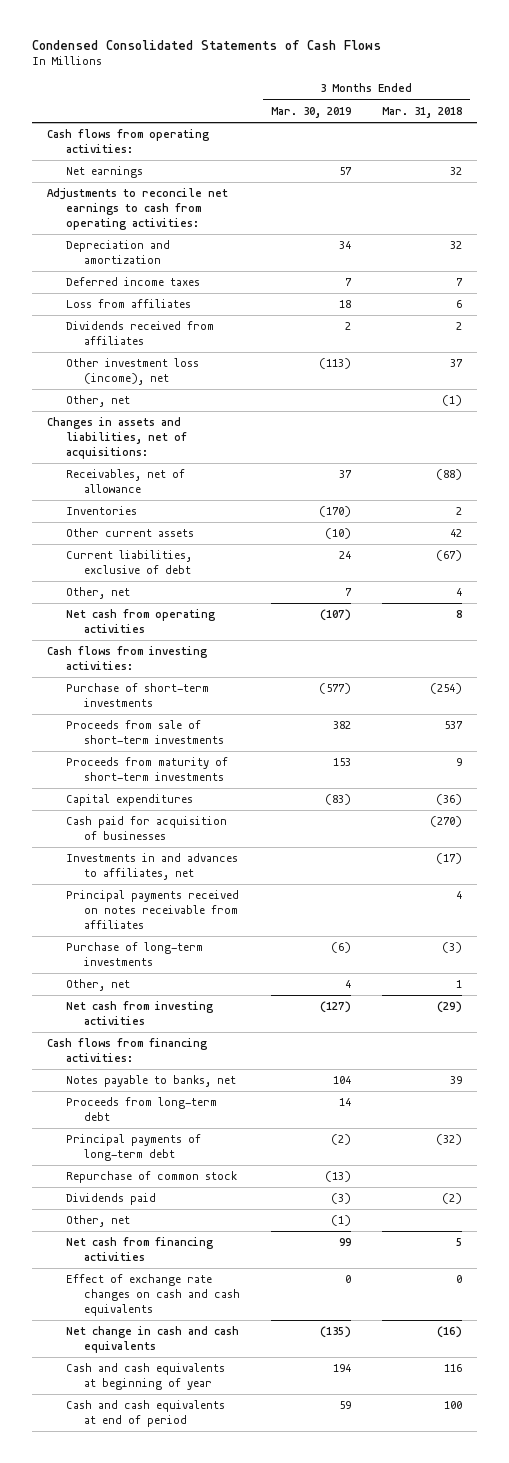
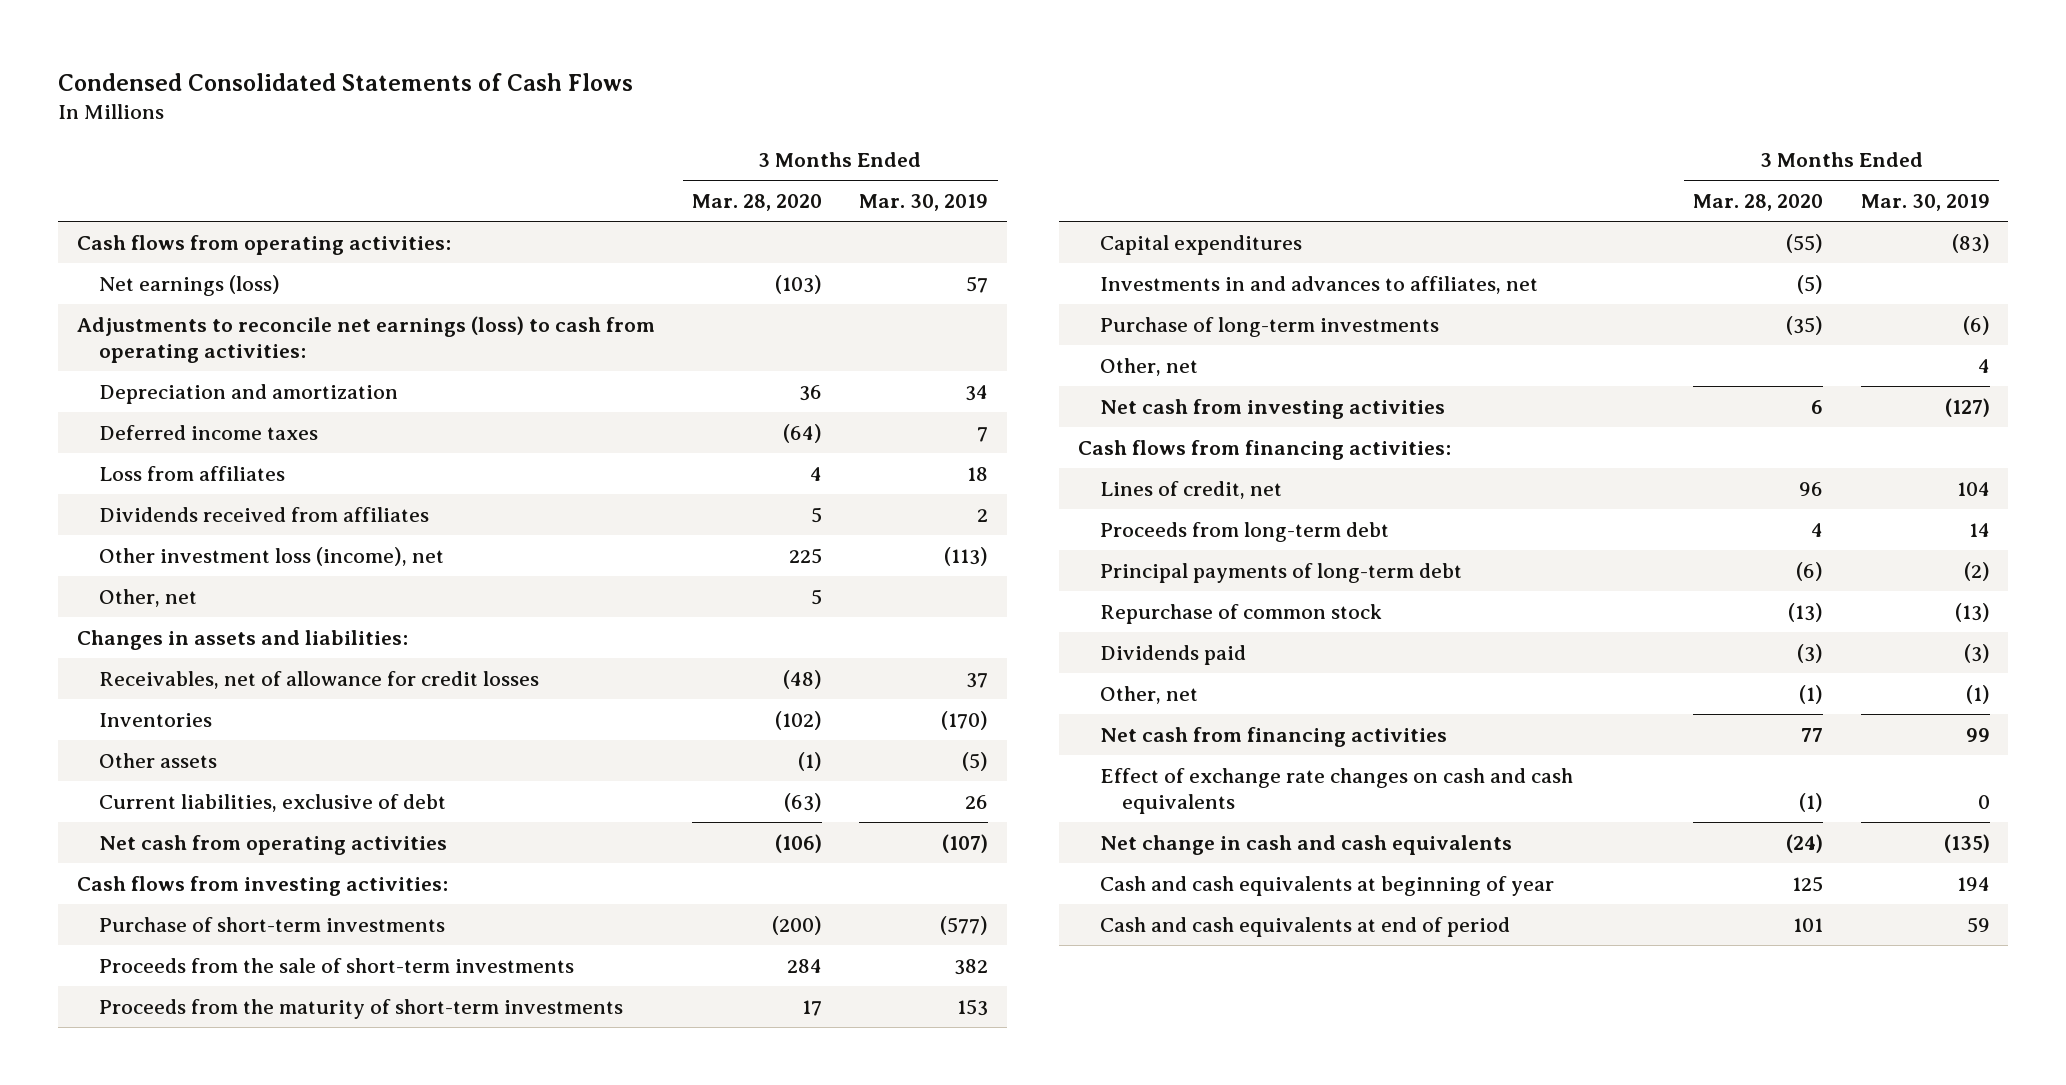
- | 3 Months Ended Mar. 30, 2019 | 3 Months Ended Mar. 31, 2018
+ | 3 Months Ended Mar. 28, 2020 | 3 Months Ended Mar. 30, 2019
- Net earnings | 57 | 32
- Adjustments to reconcile net earnings to cash from operating activities:
+ Net earnings (loss) | (103) | 57
+ Adjustments to reconcile net earnings (loss) to cash from operating activities:
- Changes in assets and liabilities, net of acquisitions:
- Receivables, net of allowance | 37 | (88)
+ Changes in assets and liabilities:
+ Receivables, net of allowance for credit losses | (48) | 37
- Other current assets | (10) | 42
- Current liabilities, exclusive of debt | 24 | (67)
- Other, net | 7 | 4
+ Other assets | (1) | (5)
+ Current liabilities, exclusive of debt | (63) | 26
- Proceeds from sale of short-term investments | 382 | 537
- Proceeds from maturity of short-term investments | 153 | 9
+ Proceeds from the sale of short-term investments | 284 | 382
+ Proceeds from the maturity of short-term investments | 17 | 153
- Cash paid for acquisition of businesses | | (270)
- Principal payments received on notes receivable from affiliates | | 4
- Notes payable to banks, net | 104 | 39
+ Lines of credit, net | 96 | 104

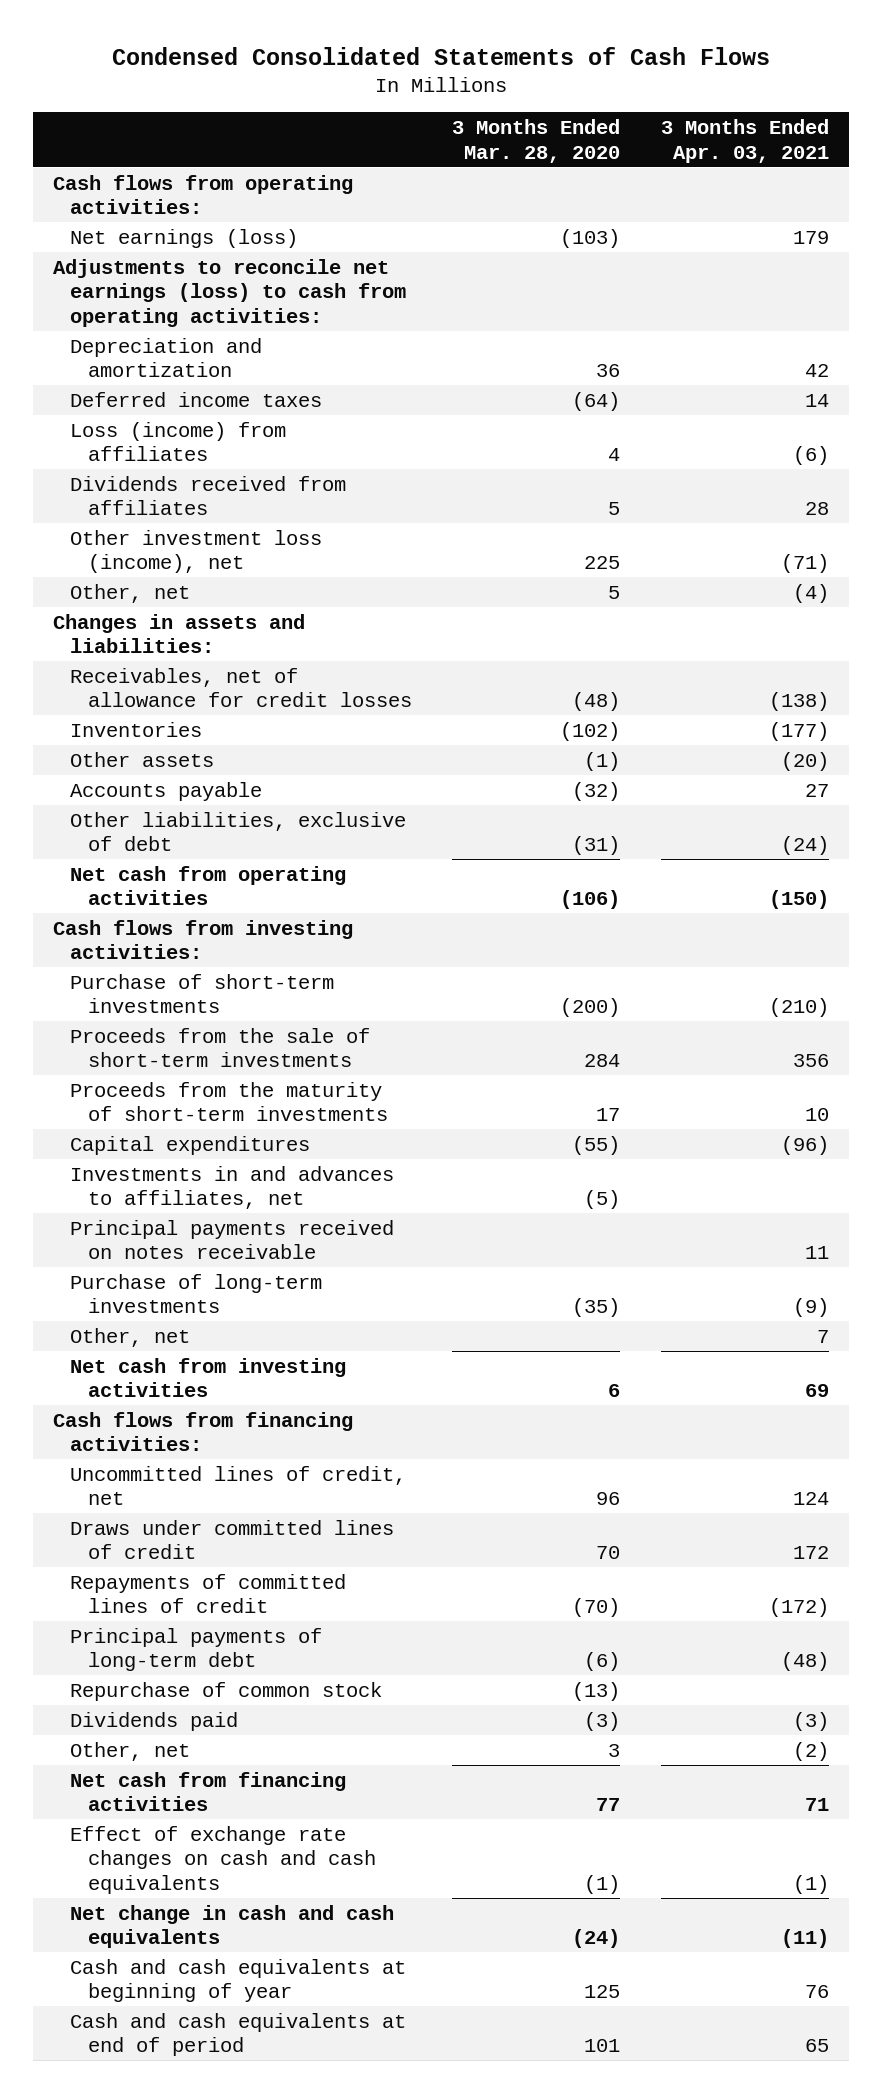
- | 3 Months Ended Mar. 28, 2020 | 3 Months Ended Mar. 30, 2019
+ | 3 Months Ended Mar. 28, 2020 | 3 Months Ended Apr. 03, 2021
- Loss from affiliates | 4 | 18
+ Loss (income) from affiliates | 4 | (6)
- Current liabilities, exclusive of debt | (63) | 26
+ Accounts payable | (32) | 27
+ Other liabilities, exclusive of debt | (31) | (24)
+ Principal payments received on notes receivable | | 11
- Lines of credit, net | 96 | 104
- Proceeds from long-term debt | 4 | 14
+ Uncommitted lines of credit, net | 96 | 124
+ Draws under committed lines of credit | 70 | 172
+ Repayments of committed lines of credit | (70) | (172)
- Other, net | (1) | (1)
+ Other, net | 3 | (2)

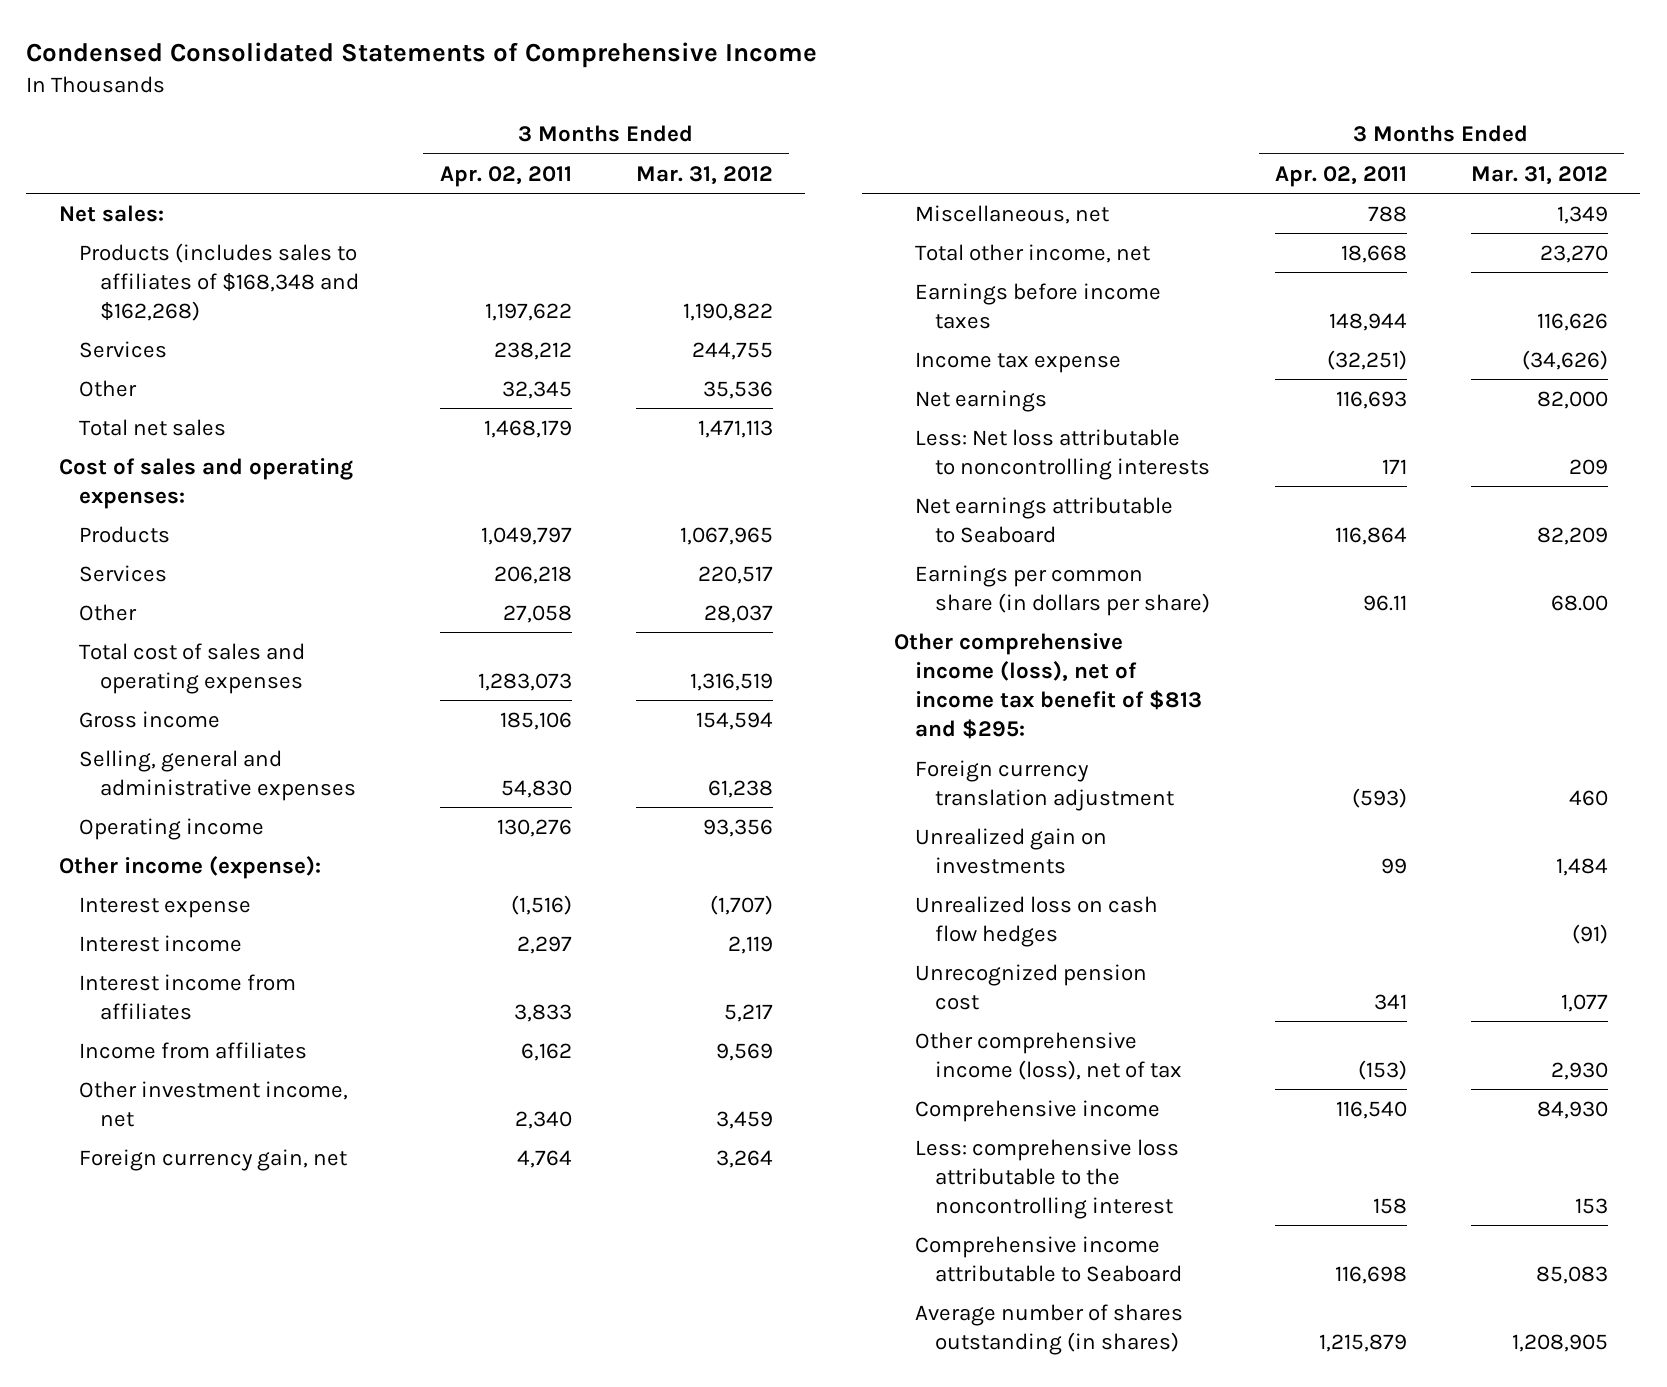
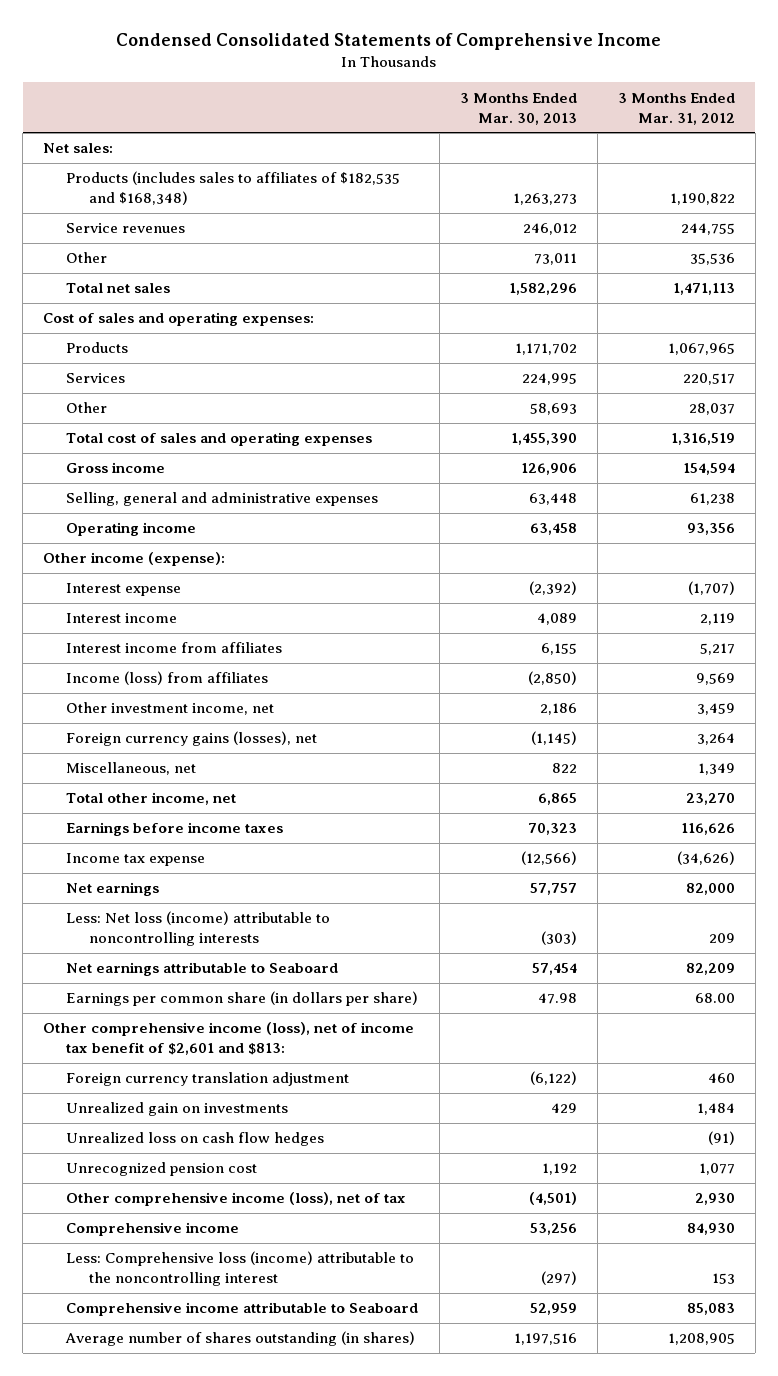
- | 3 Months Ended Apr. 02, 2011 | 3 Months Ended Mar. 31, 2012
+ | 3 Months Ended Mar. 30, 2013 | 3 Months Ended Mar. 31, 2012
- Products (includes sales to affiliates of $168,348 and $162,268) | 1,197,622 | 1,190,822
- Services | 238,212 | 244,755
+ Products (includes sales to affiliates of $182,535 and $168,348) | 1,263,273 | 1,190,822
+ Service revenues | 246,012 | 244,755
- Income from affiliates | 6,162 | 9,569
+ Income (loss) from affiliates | (2,850) | 9,569
- Foreign currency gain, net | 4,764 | 3,264
+ Foreign currency gains (losses), net | (1,145) | 3,264
- Less: Net loss attributable to noncontrolling interests | 171 | 209
+ Less: Net loss (income) attributable to noncontrolling interests | (303) | 209
- Other comprehensive income (loss), net of income tax benefit of $813 and $295:
+ Other comprehensive income (loss), net of income tax benefit of $2,601 and $813:
- Less: comprehensive loss attributable to the noncontrolling interest | 158 | 153
+ Less: Comprehensive loss (income) attributable to the noncontrolling interest | (297) | 153

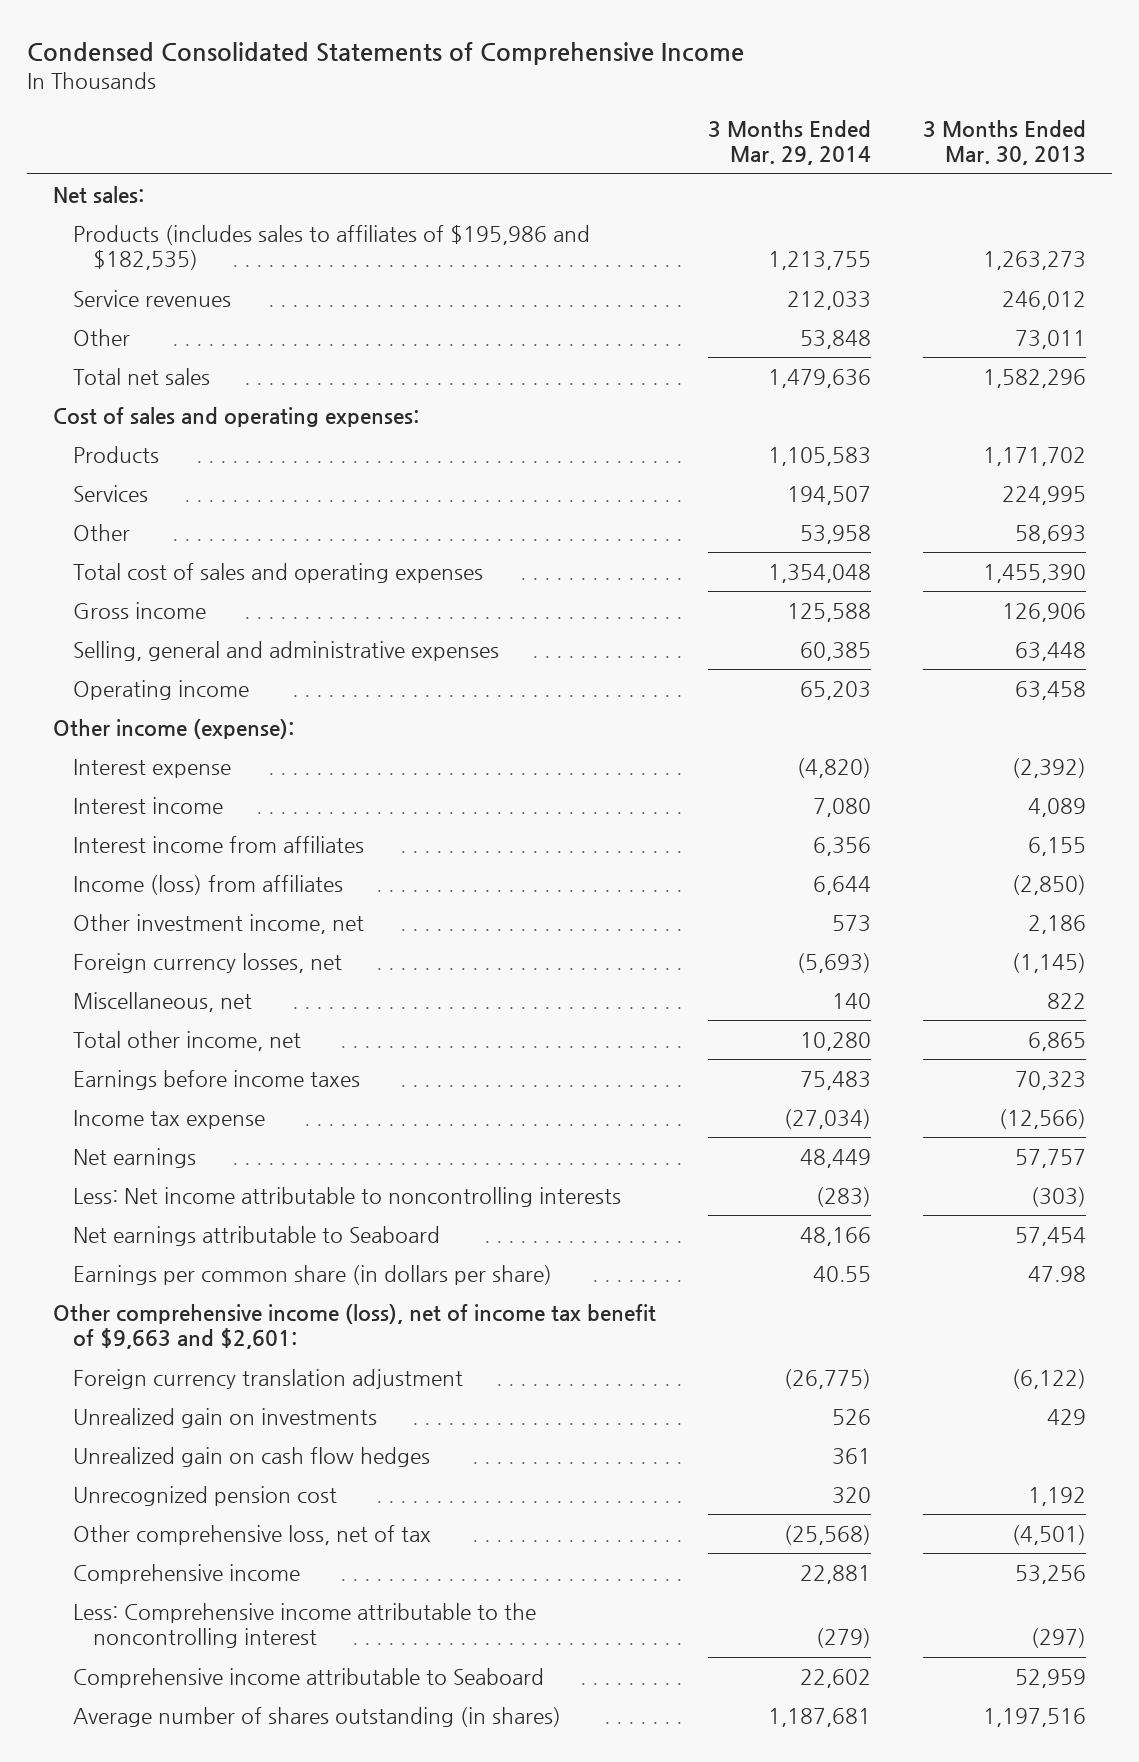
- | 3 Months Ended Mar. 30, 2013 | 3 Months Ended Mar. 31, 2012
+ | 3 Months Ended Mar. 29, 2014 | 3 Months Ended Mar. 30, 2013
- Products (includes sales to affiliates of $182,535 and $168,348) | 1,263,273 | 1,190,822
+ Products (includes sales to affiliates of $195,986 and $182,535) | 1,213,755 | 1,263,273
- Foreign currency gains (losses), net | (1,145) | 3,264
+ Foreign currency losses, net | (5,693) | (1,145)
- Less: Net loss (income) attributable to noncontrolling interests | (303) | 209
+ Less: Net income attributable to noncontrolling interests | (283) | (303)
- Other comprehensive income (loss), net of income tax benefit of $2,601 and $813:
+ Other comprehensive income (loss), net of income tax benefit of $9,663 and $2,601:
- Unrealized loss on cash flow hedges | | (91)
+ Unrealized gain on cash flow hedges | 361 |
- Other comprehensive income (loss), net of tax | (4,501) | 2,930
+ Other comprehensive loss, net of tax | (25,568) | (4,501)
- Less: Comprehensive loss (income) attributable to the noncontrolling interest | (297) | 153
+ Less: Comprehensive income attributable to the noncontrolling interest | (279) | (297)

